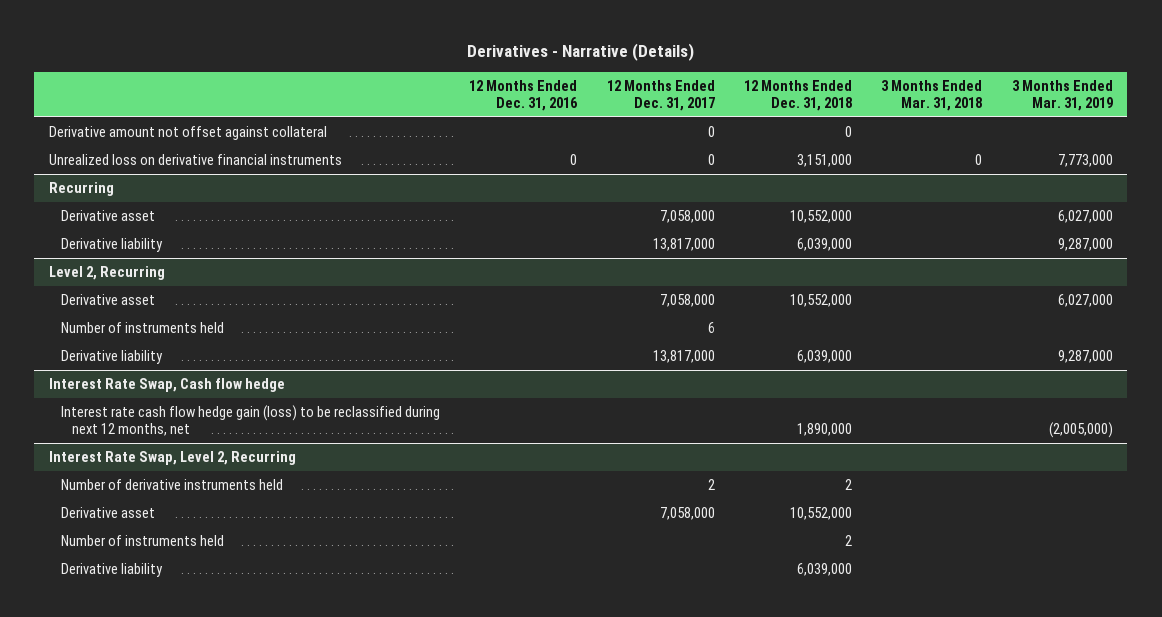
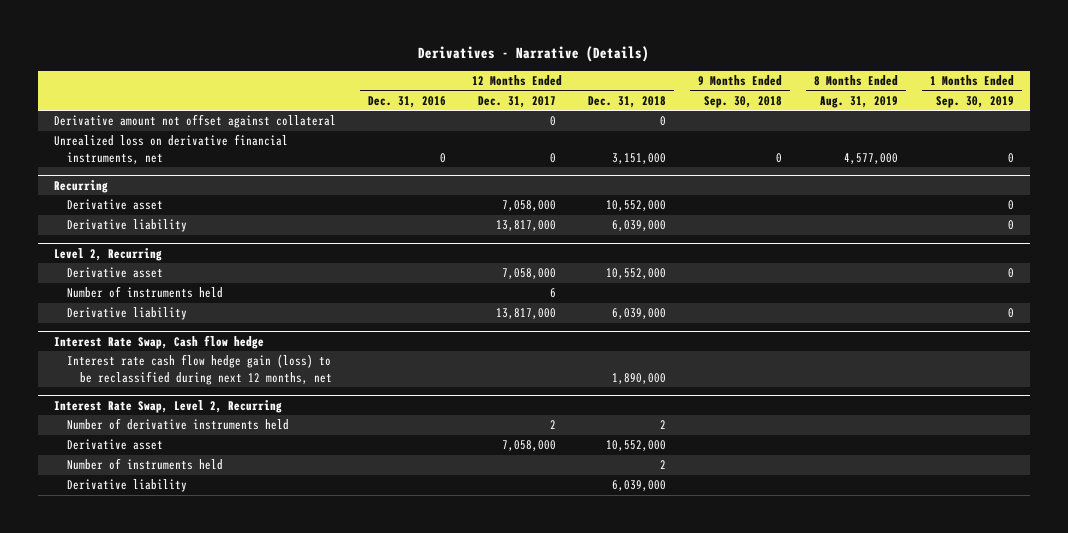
- | 12 Months Ended Dec. 31, 2016 | 12 Months Ended Dec. 31, 2017 | 12 Months Ended Dec. 31, 2018 | 3 Months Ended Mar. 31, 2018 | 3 Months Ended Mar. 31, 2019
+ | 12 Months Ended Dec. 31, 2016 | 12 Months Ended Dec. 31, 2017 | 12 Months Ended Dec. 31, 2018 | 9 Months Ended Sep. 30, 2018 | 8 Months Ended Aug. 31, 2019 | 1 Months Ended Sep. 30, 2019
- Unrealized loss on derivative financial instruments | 0 | 0 | 3,151,000 | 0 | 7,773,000
+ Unrealized loss on derivative financial instruments, net | 0 | 0 | 3,151,000 | 0 | 4,577,000 | 0

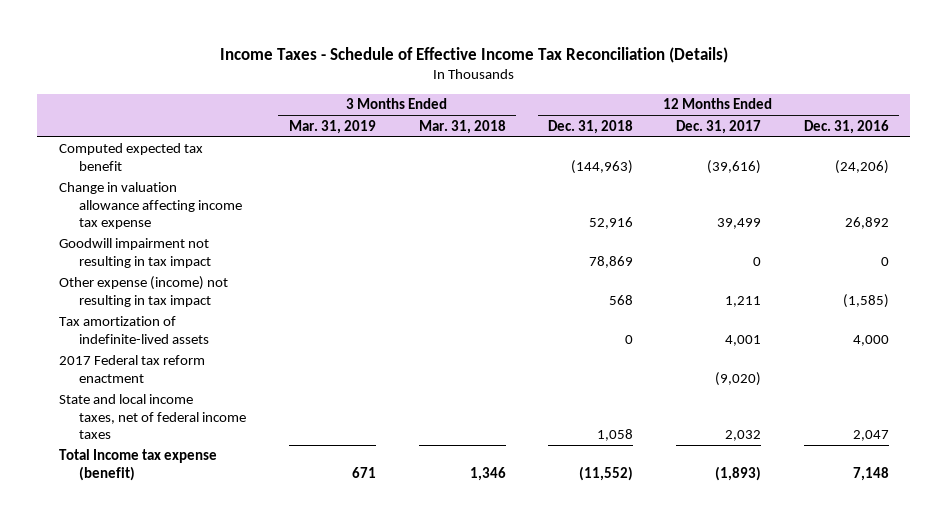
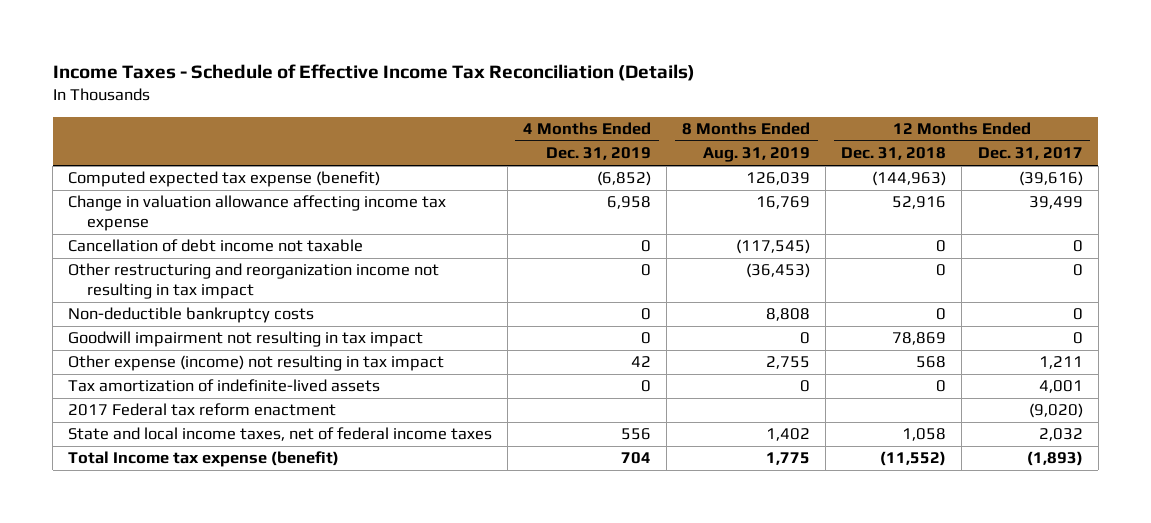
- | 3 Months Ended Mar. 31, 2019 | 3 Months Ended Mar. 31, 2018 | 12 Months Ended Dec. 31, 2018 | 12 Months Ended Dec. 31, 2017 | 12 Months Ended Dec. 31, 2016
+ | 4 Months Ended Dec. 31, 2019 | 8 Months Ended Aug. 31, 2019 | 12 Months Ended Dec. 31, 2018 | 12 Months Ended Dec. 31, 2017
- Computed expected tax benefit | | | (144,963) | (39,616) | (24,206)
+ Computed expected tax expense (benefit) | (6,852) | 126,039 | (144,963) | (39,616)
+ Cancellation of debt income not taxable | 0 | (117,545) | 0 | 0
+ Other restructuring and reorganization income not resulting in tax impact | 0 | (36,453) | 0 | 0
+ Non-deductible bankruptcy costs | 0 | 8,808 | 0 | 0

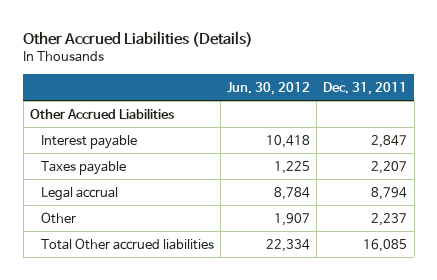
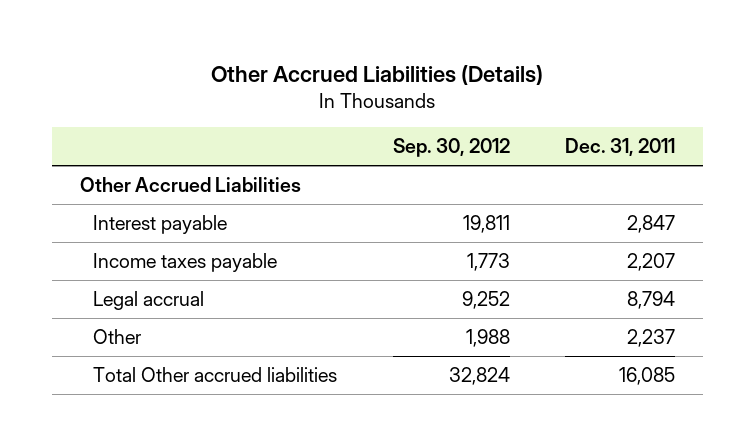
- | Jun. 30, 2012 | Dec. 31, 2011
+ | Sep. 30, 2012 | Dec. 31, 2011
- Taxes payable | 1,225 | 2,207
+ Income taxes payable | 1,773 | 2,207

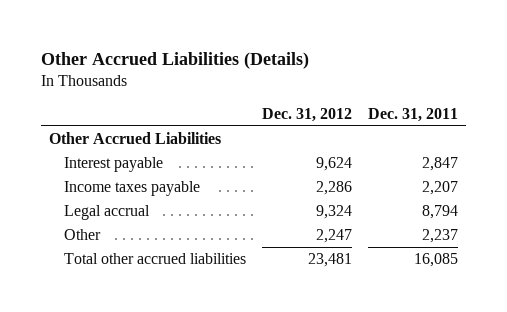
- | Sep. 30, 2012 | Dec. 31, 2011
+ | Dec. 31, 2012 | Dec. 31, 2011
- Total Other accrued liabilities | 32,824 | 16,085
+ Total other accrued liabilities | 23,481 | 16,085

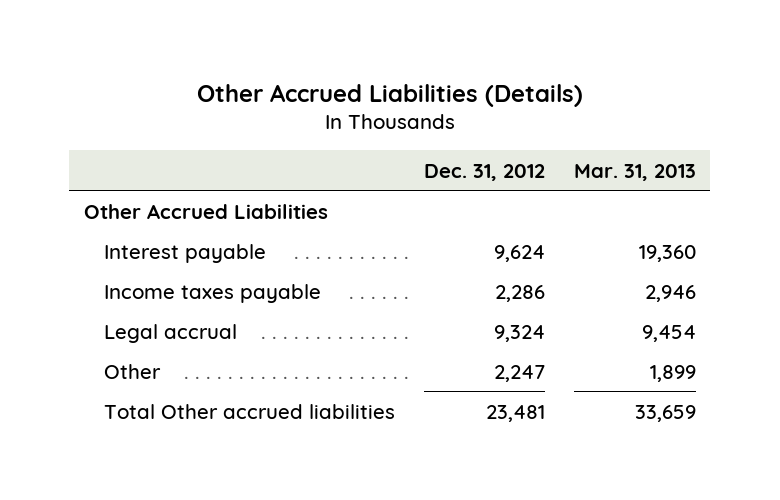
- | Dec. 31, 2012 | Dec. 31, 2011
+ | Dec. 31, 2012 | Mar. 31, 2013
- Total other accrued liabilities | 23,481 | 16,085
+ Total Other accrued liabilities | 23,481 | 33,659

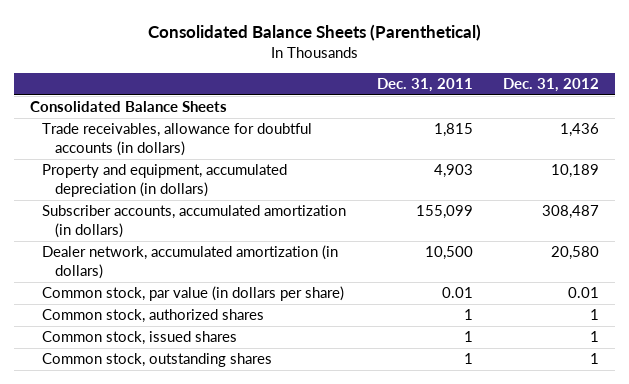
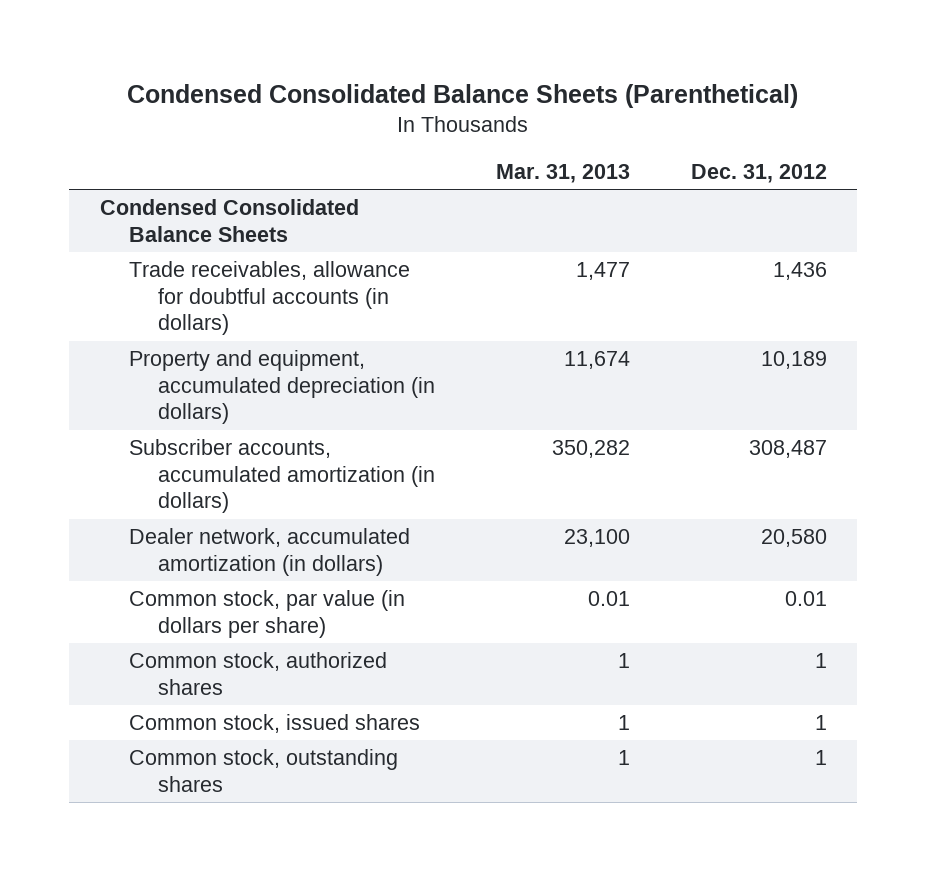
- Consolidated Balance Sheets (Parenthetical)
+ Condensed Consolidated Balance Sheets (Parenthetical)
- | Dec. 31, 2011 | Dec. 31, 2012
+ | Mar. 31, 2013 | Dec. 31, 2012
- Consolidated Balance Sheets
+ Condensed Consolidated Balance Sheets

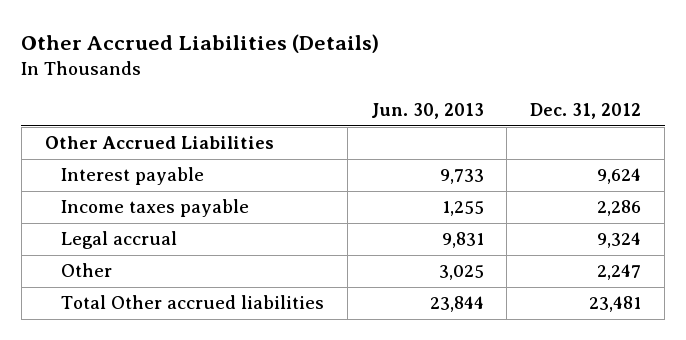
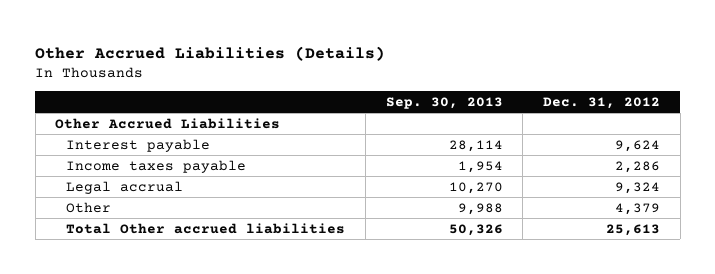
- | Jun. 30, 2013 | Dec. 31, 2012
+ | Sep. 30, 2013 | Dec. 31, 2012
- Other | 3,025 | 2,247
- Total Other accrued liabilities | 23,844 | 23,481
+ Other | 9,988 | 4,379
+ Total Other accrued liabilities | 50,326 | 25,613

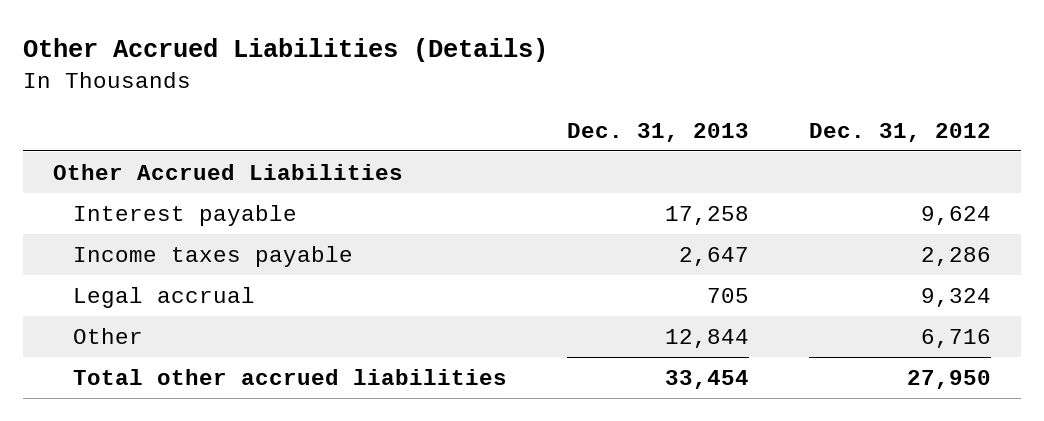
- | Sep. 30, 2013 | Dec. 31, 2012
+ | Dec. 31, 2013 | Dec. 31, 2012
- Other | 9,988 | 4,379
- Total Other accrued liabilities | 50,326 | 25,613
+ Other | 12,844 | 6,716
+ Total other accrued liabilities | 33,454 | 27,950

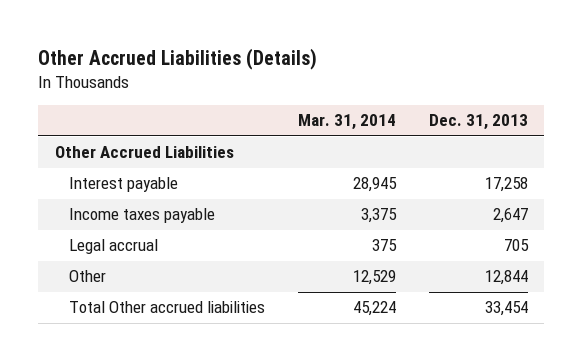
- | Dec. 31, 2013 | Dec. 31, 2012
+ | Mar. 31, 2014 | Dec. 31, 2013
- Total other accrued liabilities | 33,454 | 27,950
+ Total Other accrued liabilities | 45,224 | 33,454

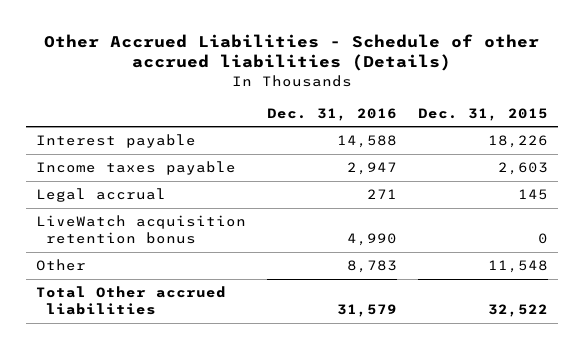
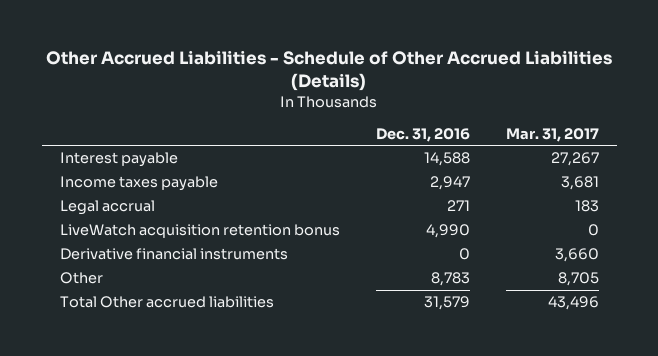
- Other Accrued Liabilities - Schedule of other accrued liabilities (Details)
+ Other Accrued Liabilities - Schedule of Other Accrued Liabilities (Details)
- | Dec. 31, 2016 | Dec. 31, 2015
+ | Dec. 31, 2016 | Mar. 31, 2017
+ Derivative financial instruments | 0 | 3,660

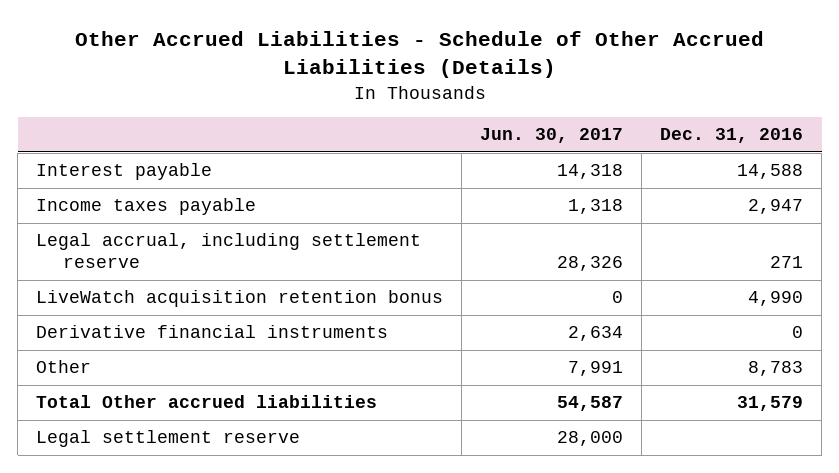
- | Dec. 31, 2016 | Mar. 31, 2017
+ | Jun. 30, 2017 | Dec. 31, 2016
- Legal accrual | 271 | 183
+ Legal accrual, including settlement reserve | 28,326 | 271
+ Legal settlement reserve | 28,000 |

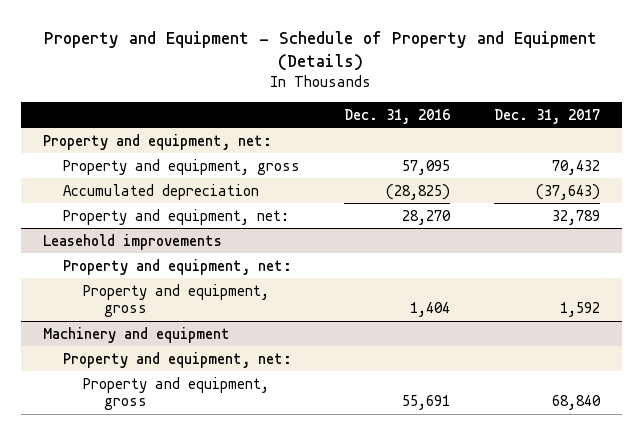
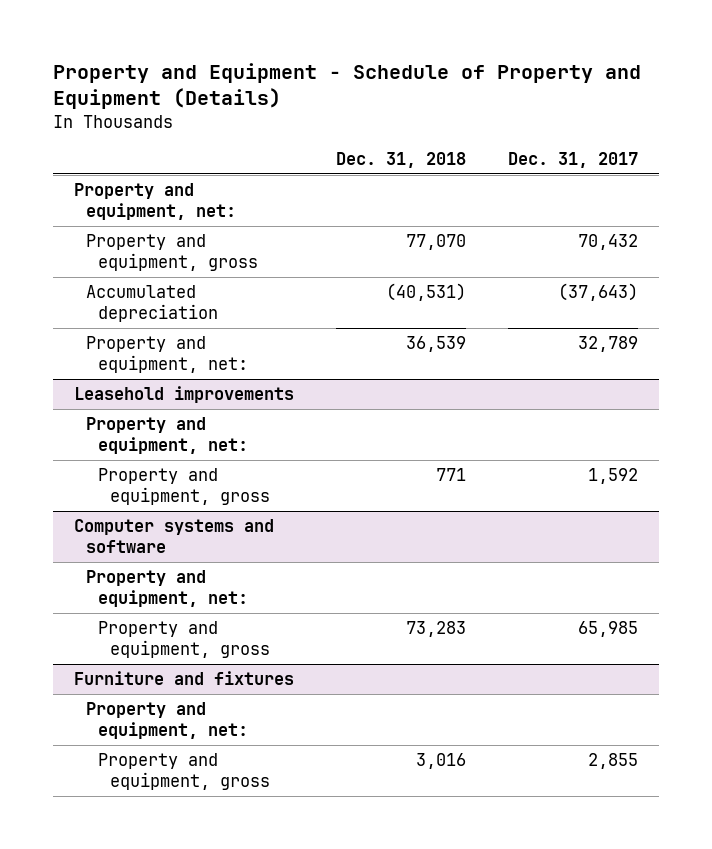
- | Dec. 31, 2016 | Dec. 31, 2017
+ | Dec. 31, 2018 | Dec. 31, 2017
- Machinery and equipment
+ Computer systems and software
- Property and equipment, gross | 55,691 | 68,840
+ Property and equipment, gross | 73,283 | 65,985
+ Furniture and fixtures
+ Property and equipment, net:
+ Property and equipment, gross | 3,016 | 2,855

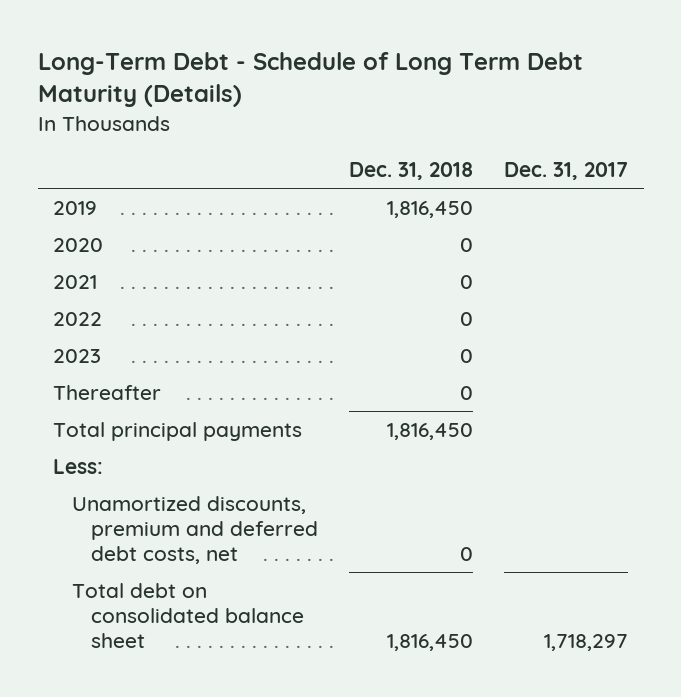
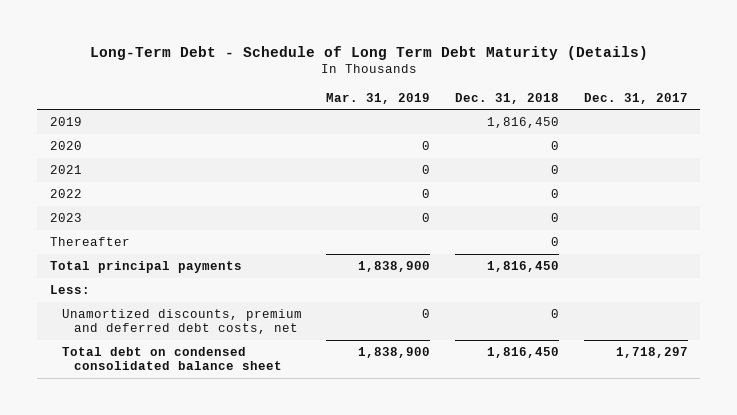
- | Dec. 31, 2018 | Dec. 31, 2017
+ | Mar. 31, 2019 | Dec. 31, 2018 | Dec. 31, 2017
- Total debt on consolidated balance sheet | 1,816,450 | 1,718,297
+ Total debt on condensed consolidated balance sheet | 1,838,900 | 1,816,450 | 1,718,297

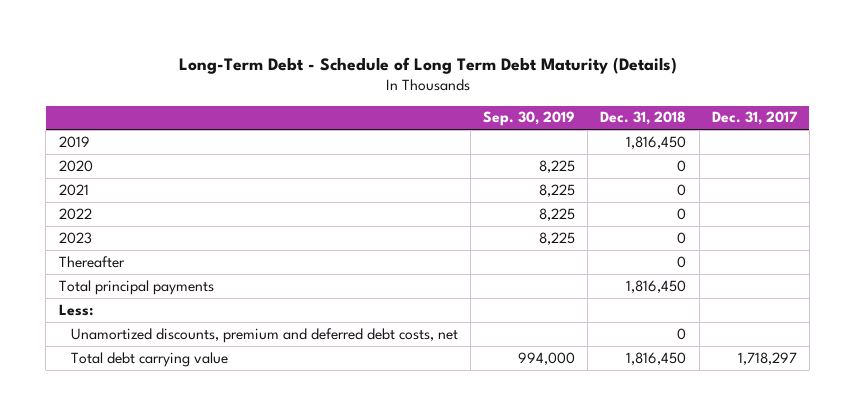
- | Mar. 31, 2019 | Dec. 31, 2018 | Dec. 31, 2017
+ | Sep. 30, 2019 | Dec. 31, 2018 | Dec. 31, 2017
- Total debt on condensed consolidated balance sheet | 1,838,900 | 1,816,450 | 1,718,297
+ Total debt carrying value | 994,000 | 1,816,450 | 1,718,297

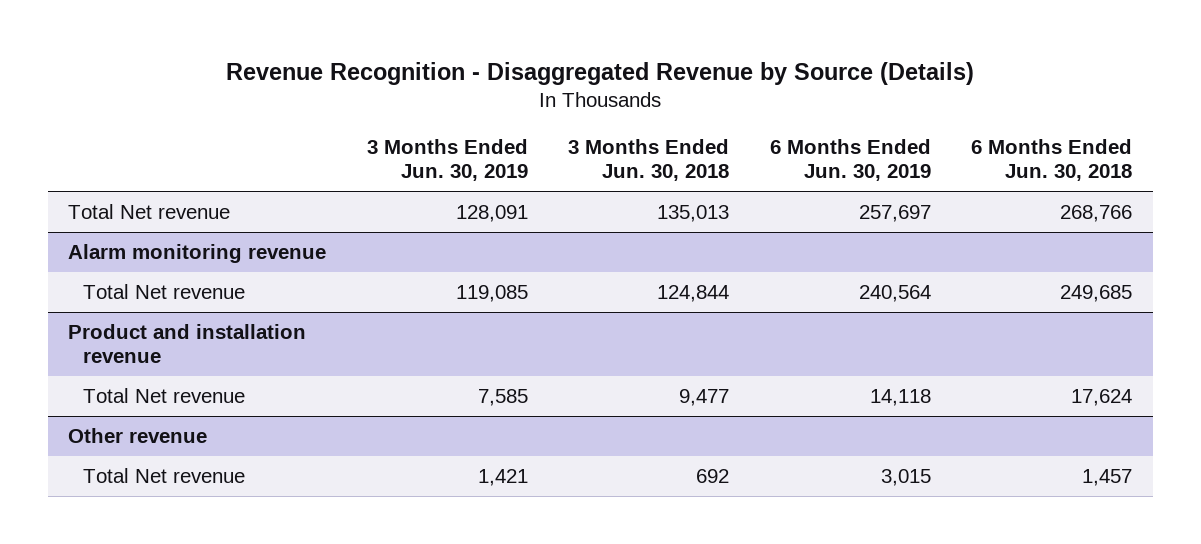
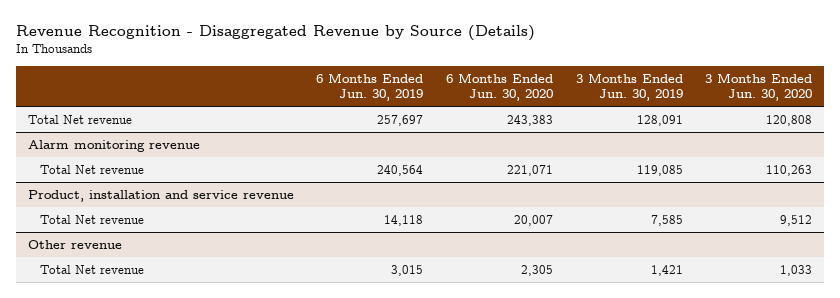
- | 3 Months Ended Jun. 30, 2019 | 3 Months Ended Jun. 30, 2018 | 6 Months Ended Jun. 30, 2019 | 6 Months Ended Jun. 30, 2018
+ | 6 Months Ended Jun. 30, 2019 | 6 Months Ended Jun. 30, 2020 | 3 Months Ended Jun. 30, 2019 | 3 Months Ended Jun. 30, 2020
- Product and installation revenue
+ Product, installation and service revenue

